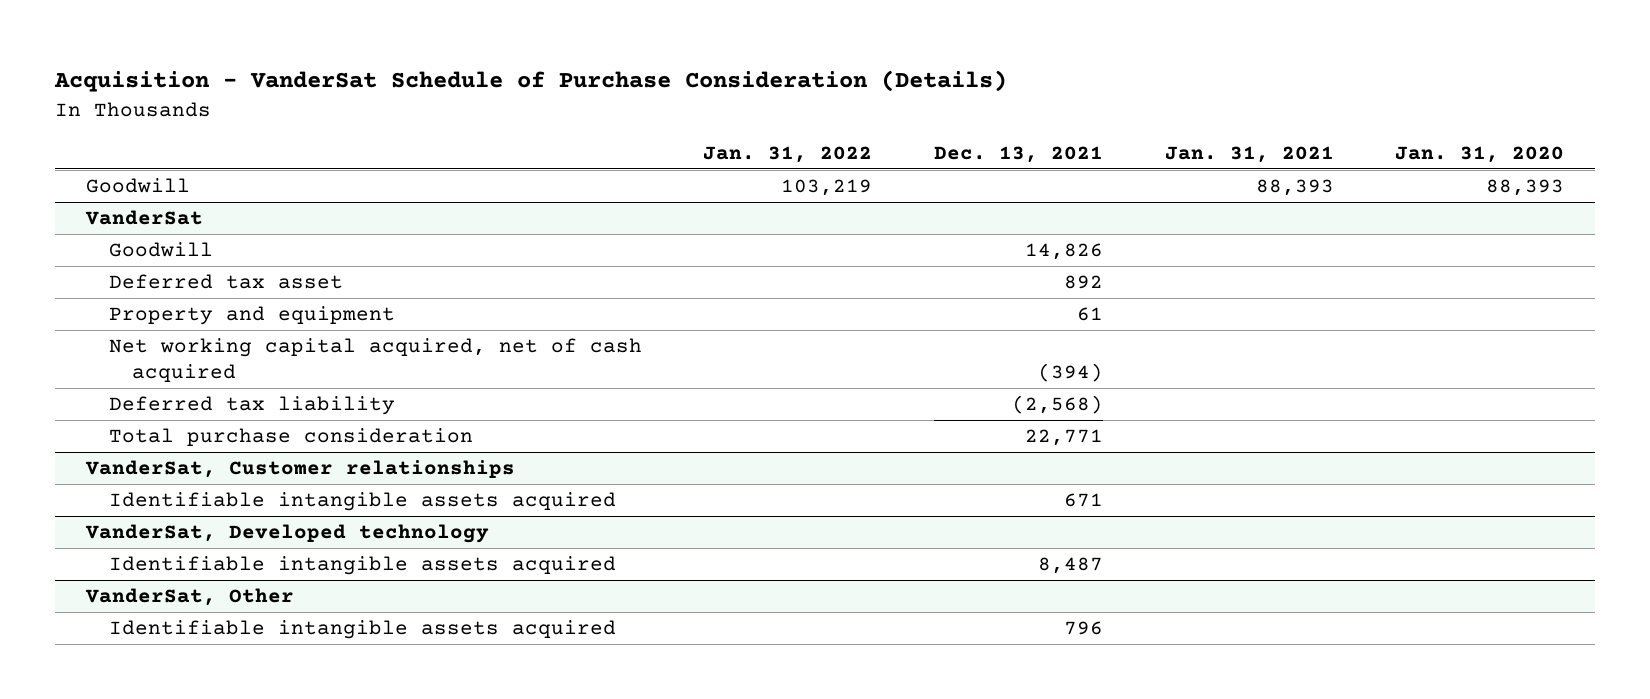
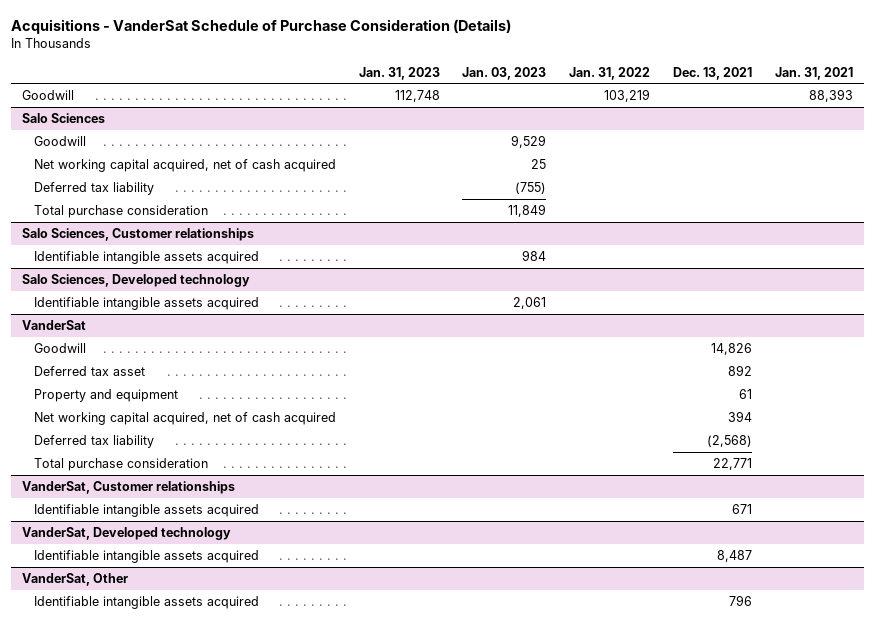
- Acquisition - VanderSat Schedule of Purchase Consideration (Details)
+ Acquisitions - VanderSat Schedule of Purchase Consideration (Details)
- | Jan. 31, 2022 | Dec. 13, 2021 | Jan. 31, 2021 | Jan. 31, 2020
+ | Jan. 31, 2023 | Jan. 03, 2023 | Jan. 31, 2022 | Dec. 13, 2021 | Jan. 31, 2021
+ Salo Sciences
+ Goodwill | | 9,529 | | |
+ Net working capital acquired, net of cash acquired | | 25 | | |
+ Deferred tax liability | | (755) | | |
+ Total purchase consideration | | 11,849 | | |
+ Salo Sciences, Customer relationships
+ Identifiable intangible assets acquired | | 984 | | |
+ Salo Sciences, Developed technology
+ Identifiable intangible assets acquired | | 2,061 | | |
@ VanderSat
- Net working capital acquired, net of cash acquired | | (394) | |
+ Net working capital acquired, net of cash acquired | | | | 394 |

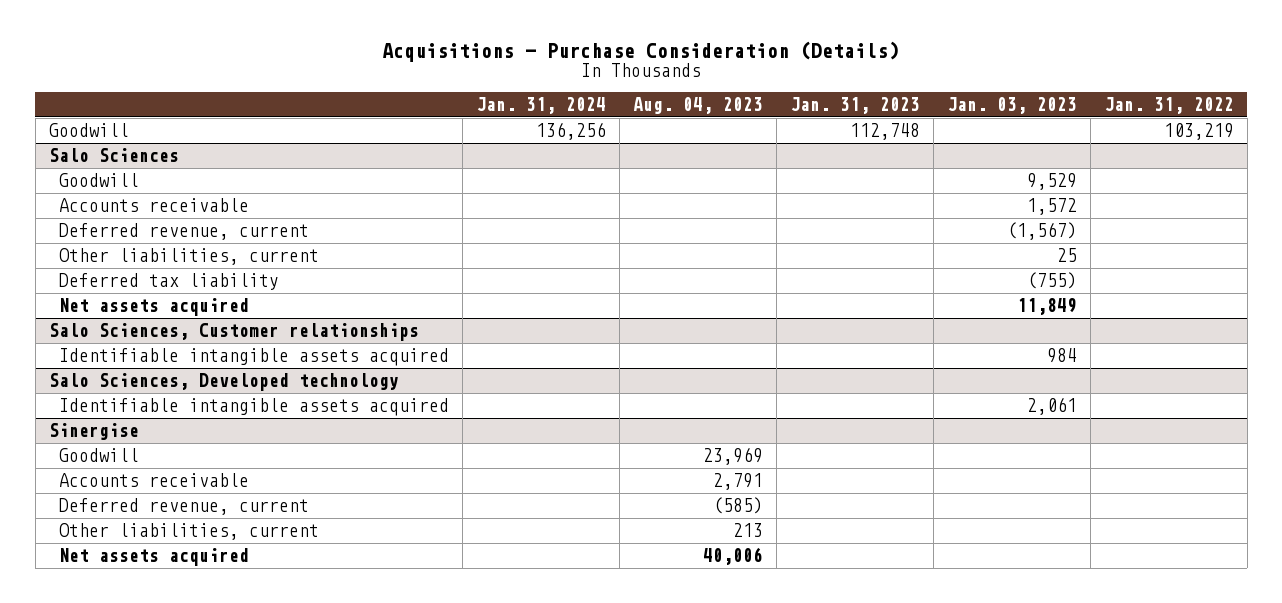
- Acquisitions - VanderSat Schedule of Purchase Consideration (Details)
+ Acquisitions - Purchase Consideration (Details)
- | Jan. 31, 2023 | Jan. 03, 2023 | Jan. 31, 2022 | Dec. 13, 2021 | Jan. 31, 2021
+ | Jan. 31, 2024 | Aug. 04, 2023 | Jan. 31, 2023 | Jan. 03, 2023 | Jan. 31, 2022
@ Salo Sciences
- Net working capital acquired, net of cash acquired | | 25 | | |
+ Accounts receivable | | | | 1,572 |
+ Deferred revenue, current | | | | (1,567) |
+ Other liabilities, current | | | | 25 |
- Total purchase consideration | | 11,849 | | |
+ Net assets acquired | | | | 11,849 |
- VanderSat
- Goodwill | | | | 14,826 |
- Deferred tax asset | | | | 892 |
- Property and equipment | | | | 61 |
- Net working capital acquired, net of cash acquired | | | | 394 |
- Deferred tax liability | | | | (2,568) |
- Total purchase consideration | | | | 22,771 |
- VanderSat, Customer relationships
- Identifiable intangible assets acquired | | | | 671 |
- VanderSat, Developed technology
- Identifiable intangible assets acquired | | | | 8,487 |
- VanderSat, Other
- Identifiable intangible assets acquired | | | | 796 |
+ Sinergise
+ Goodwill | | 23,969 | | |
+ Accounts receivable | | 2,791 | | |
+ Deferred revenue, current | | (585) | | |
+ Other liabilities, current | | 213 | | |
+ Net assets acquired | | 40,006 | | |

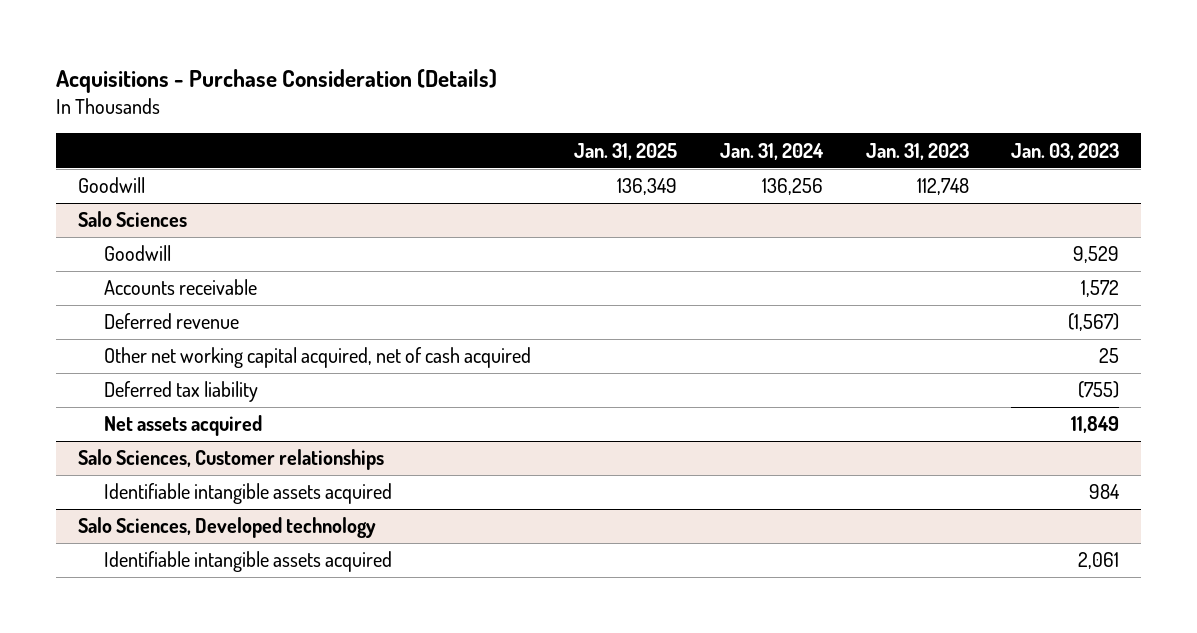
- | Jan. 31, 2024 | Aug. 04, 2023 | Jan. 31, 2023 | Jan. 03, 2023 | Jan. 31, 2022
+ | Jan. 31, 2025 | Jan. 31, 2024 | Jan. 31, 2023 | Jan. 03, 2023
@ Salo Sciences
- Deferred revenue, current | | | | (1,567) |
- Other liabilities, current | | | | 25 |
+ Deferred revenue | | | | (1,567)
+ Other net working capital acquired, net of cash acquired | | | | 25
- Sinergise
- Goodwill | | 23,969 | | |
- Accounts receivable | | 2,791 | | |
- Deferred revenue, current | | (585) | | |
- Other liabilities, current | | 213 | | |
- Net assets acquired | | 40,006 | | |

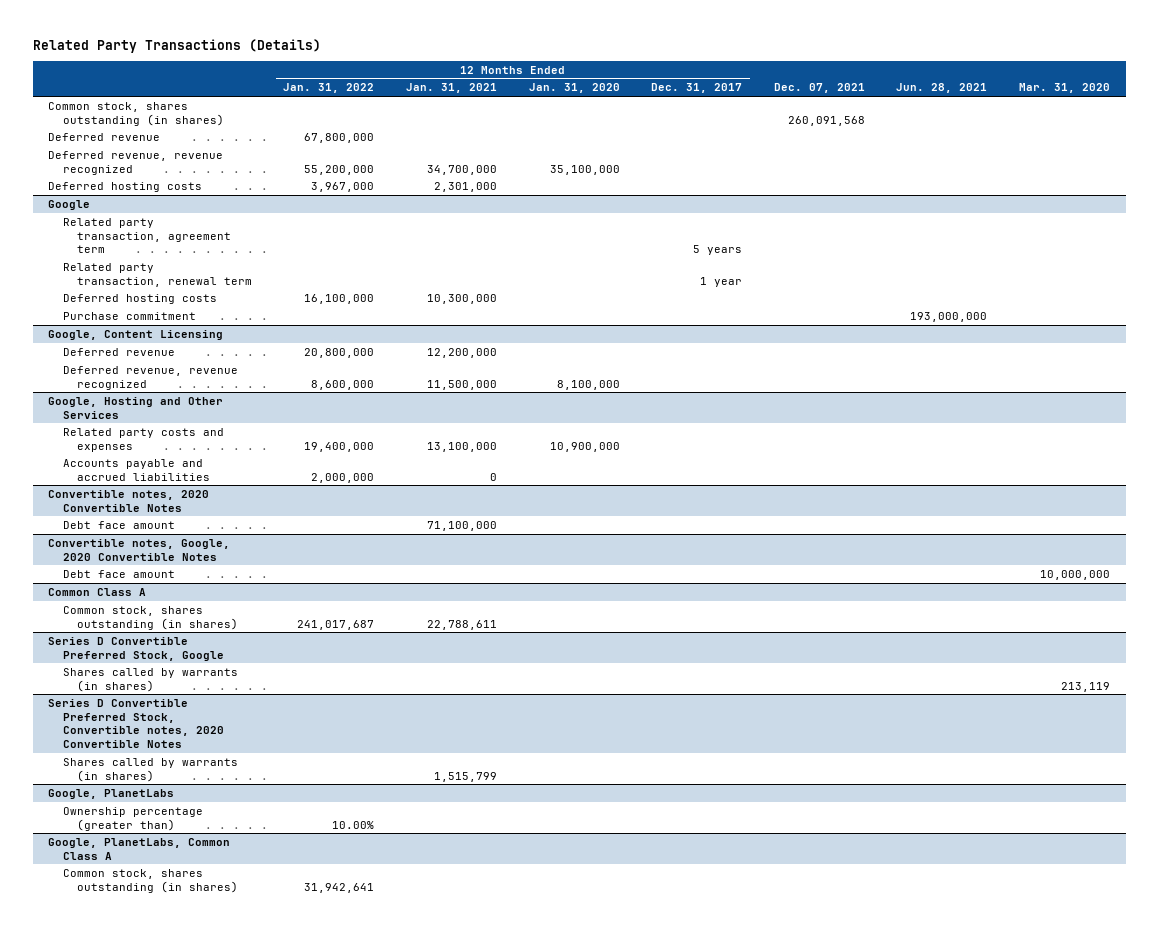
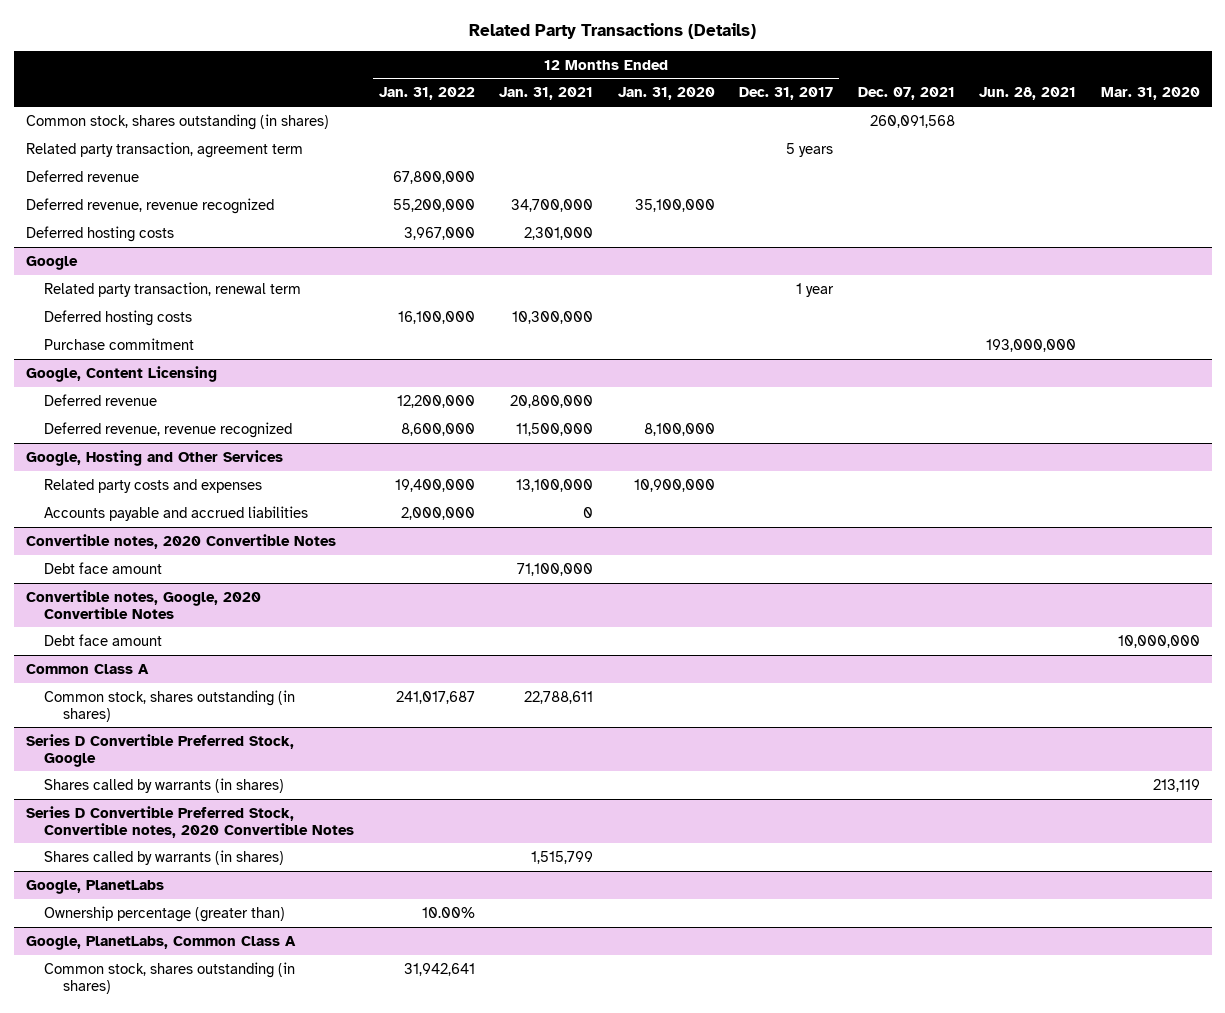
+ Related party transaction, agreement term | | | | 5 years | | |
@ Google
- Related party transaction, agreement term | | | | 5 years | | |
@ Google, Content Licensing
- Deferred revenue | 20,800,000 | 12,200,000 | | | | |
+ Deferred revenue | 12,200,000 | 20,800,000 | | | | |

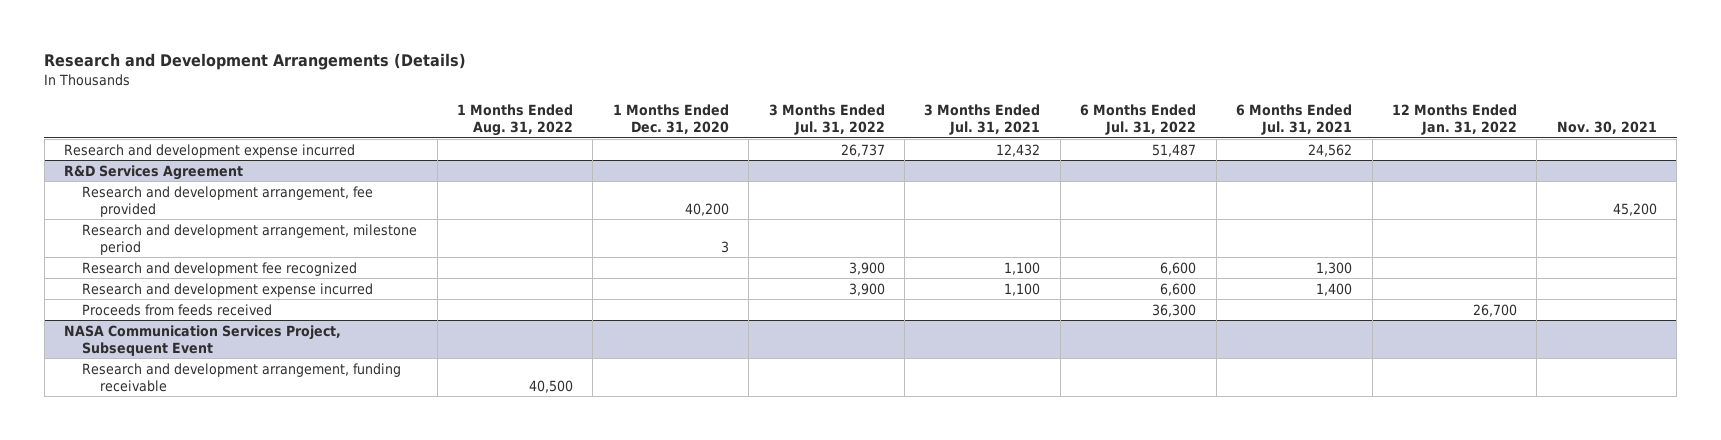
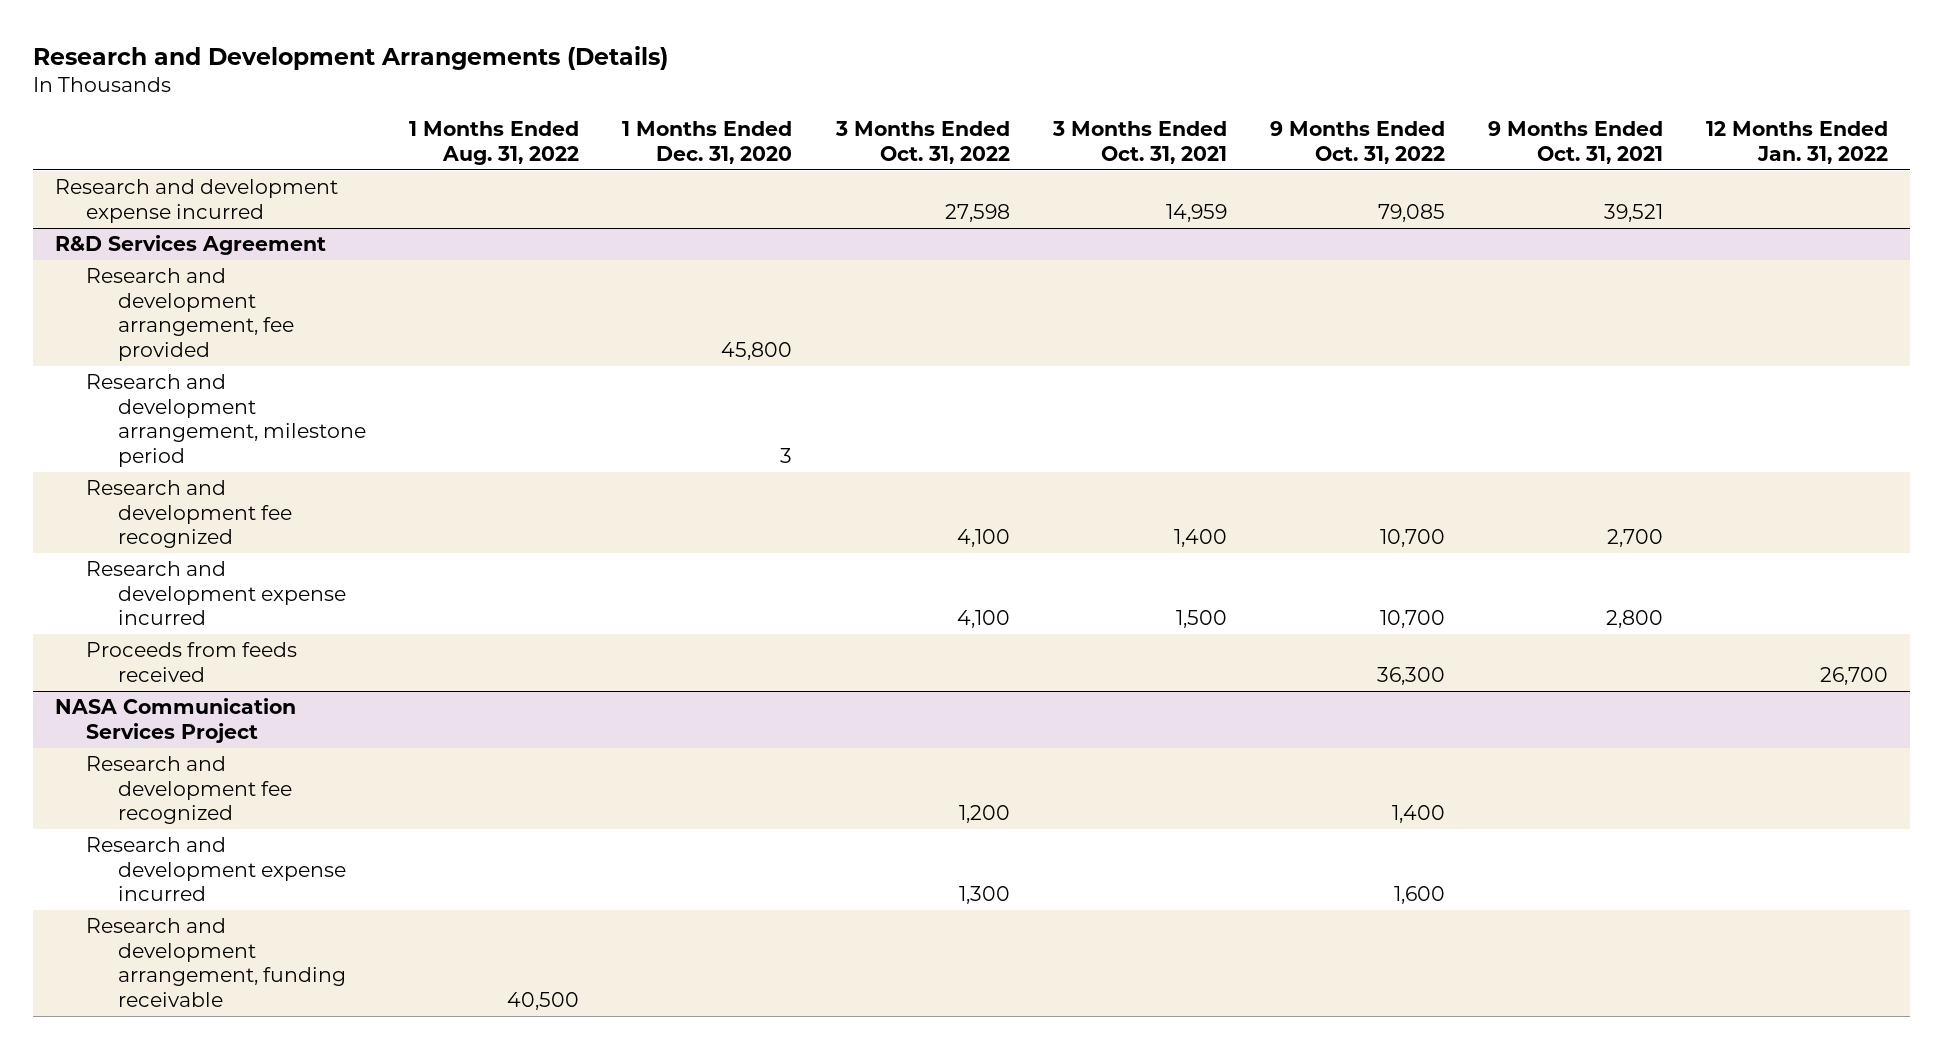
- | 1 Months Ended Aug. 31, 2022 | 1 Months Ended Dec. 31, 2020 | 3 Months Ended Jul. 31, 2022 | 3 Months Ended Jul. 31, 2021 | 6 Months Ended Jul. 31, 2022 | 6 Months Ended Jul. 31, 2021 | 12 Months Ended Jan. 31, 2022 | Nov. 30, 2021
+ | 1 Months Ended Aug. 31, 2022 | 1 Months Ended Dec. 31, 2020 | 3 Months Ended Oct. 31, 2022 | 3 Months Ended Oct. 31, 2021 | 9 Months Ended Oct. 31, 2022 | 9 Months Ended Oct. 31, 2021 | 12 Months Ended Jan. 31, 2022
@ R&D Services Agreement
- Research and development arrangement, fee provided | | 40,200 | | | | | | 45,200
+ Research and development arrangement, fee provided | | 45,800 | | | | |
- NASA Communication Services Project, Subsequent Event
+ NASA Communication Services Project
+ Research and development fee recognized | | | 1,200 | | 1,400 | |
+ Research and development expense incurred | | | 1,300 | | 1,600 | |

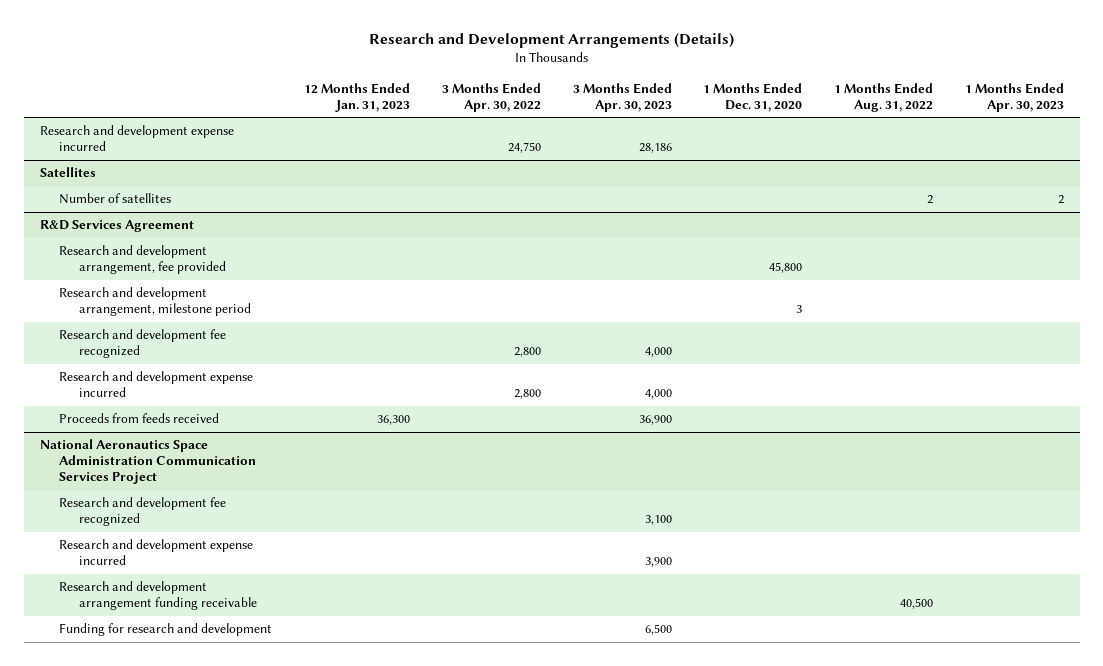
- | 1 Months Ended Aug. 31, 2022 | 1 Months Ended Dec. 31, 2020 | 3 Months Ended Oct. 31, 2022 | 3 Months Ended Oct. 31, 2021 | 9 Months Ended Oct. 31, 2022 | 9 Months Ended Oct. 31, 2021 | 12 Months Ended Jan. 31, 2022
+ | 12 Months Ended Jan. 31, 2023 | 3 Months Ended Apr. 30, 2022 | 3 Months Ended Apr. 30, 2023 | 1 Months Ended Dec. 31, 2020 | 1 Months Ended Aug. 31, 2022 | 1 Months Ended Apr. 30, 2023
+ Satellites
+ Number of satellites | | | | | 2 | 2
- NASA Communication Services Project
+ National Aeronautics Space Administration Communication Services Project
- Research and development arrangement, funding receivable | 40,500 | | | | | |
+ Research and development arrangement funding receivable | | | | | 40,500 |
+ Funding for research and development | | | 6,500 | | |

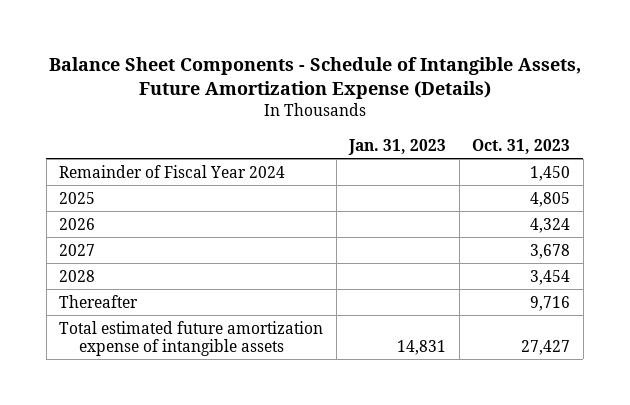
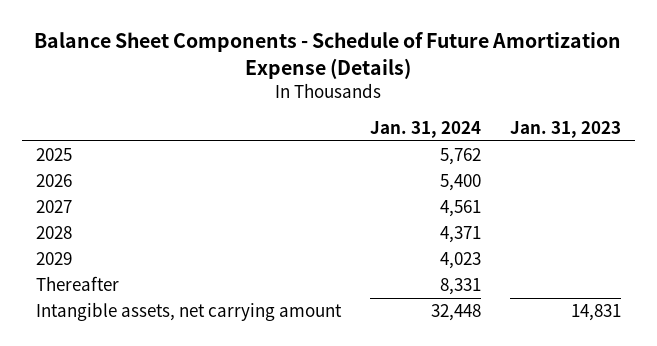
- Balance Sheet Components - Schedule of Intangible Assets, Future Amortization Expense (Details)
+ Balance Sheet Components - Schedule of Future Amortization Expense (Details)
- | Jan. 31, 2023 | Oct. 31, 2023
+ | Jan. 31, 2024 | Jan. 31, 2023
- Remainder of Fiscal Year 2024 | | 1,450
+ 2029 | 4,023 |
- Total estimated future amortization expense of intangible assets | 14,831 | 27,427
+ Intangible assets, net carrying amount | 32,448 | 14,831

